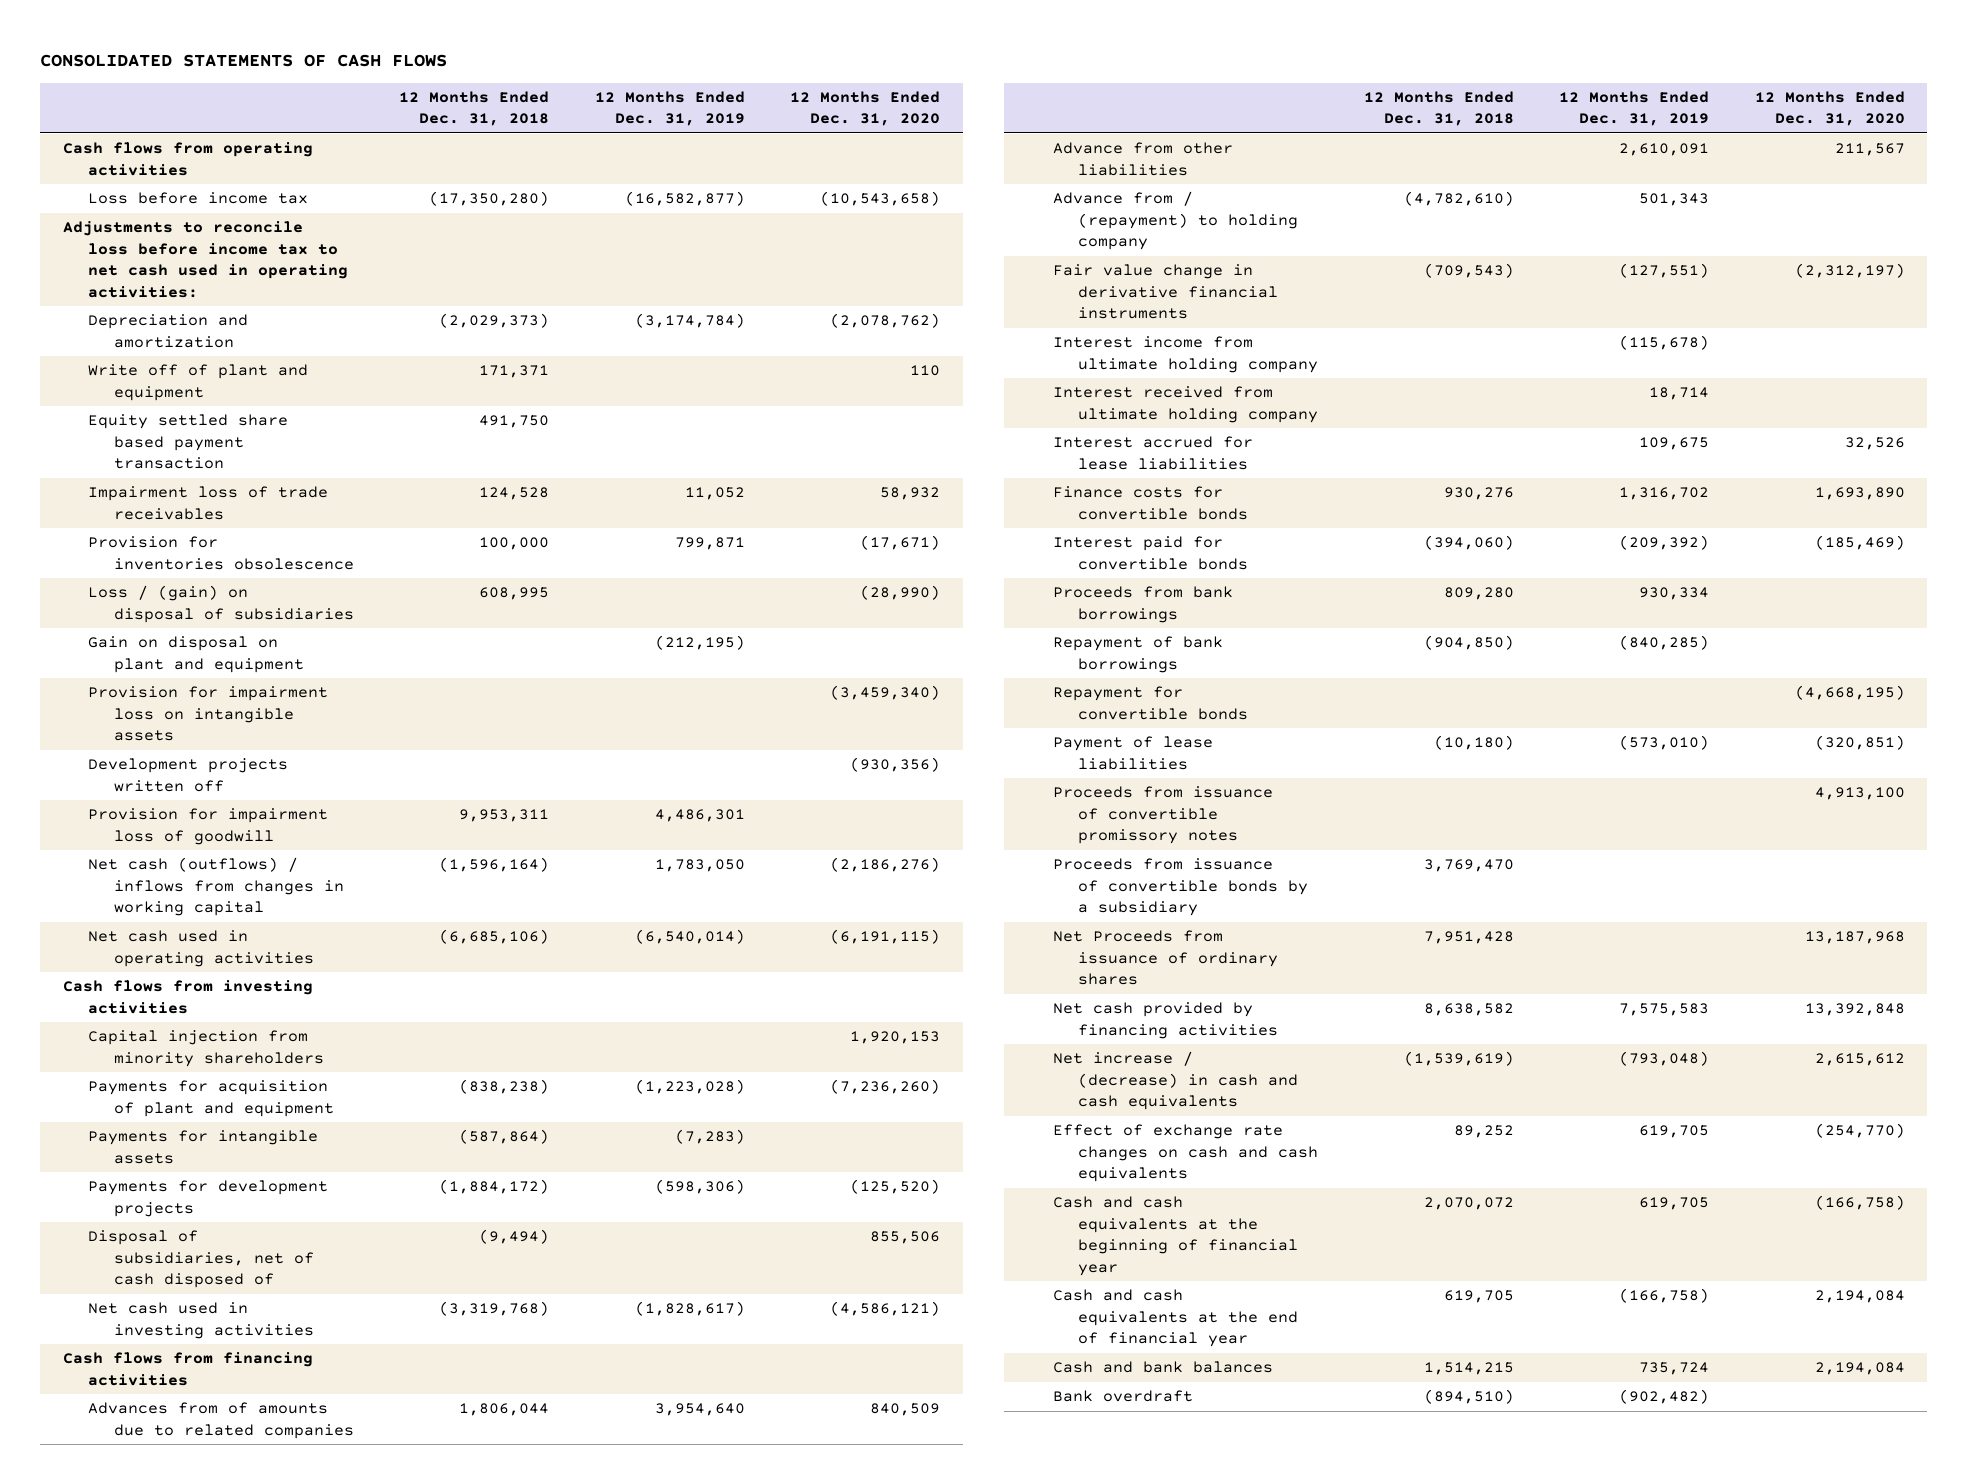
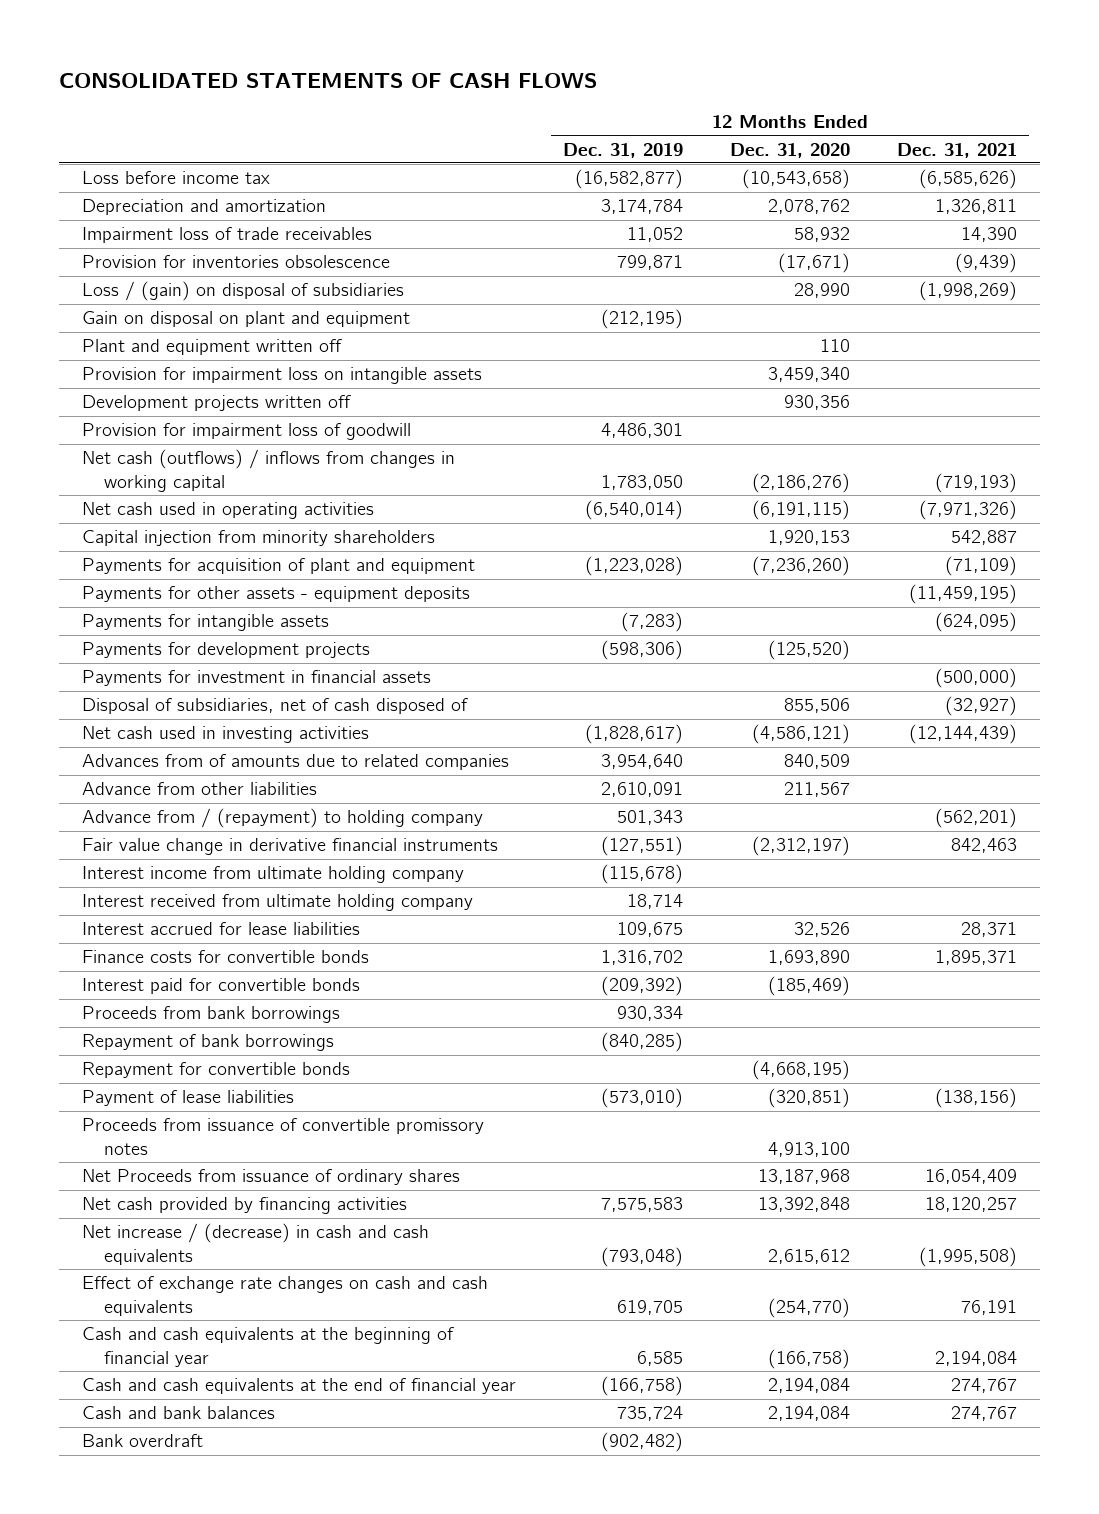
- | 12 Months Ended Dec. 31, 2018 | 12 Months Ended Dec. 31, 2019 | 12 Months Ended Dec. 31, 2020
+ | 12 Months Ended Dec. 31, 2019 | 12 Months Ended Dec. 31, 2020 | 12 Months Ended Dec. 31, 2021
- Cash flows from operating activities
- Adjustments to reconcile loss before income tax to net cash used in operating activities:
- Depreciation and amortization | (2,029,373) | (3,174,784) | (2,078,762)
- Write off of plant and equipment | 171,371 | | 110
- Equity settled share based payment transaction | 491,750 | |
+ Depreciation and amortization | 3,174,784 | 2,078,762 | 1,326,811
- Loss / (gain) on disposal of subsidiaries | 608,995 | | (28,990)
+ Loss / (gain) on disposal of subsidiaries | | 28,990 | (1,998,269)
- Provision for impairment loss on intangible assets | | | (3,459,340)
- Development projects written off | | | (930,356)
+ Plant and equipment written off | | 110 |
+ Provision for impairment loss on intangible assets | | 3,459,340 |
+ Development projects written off | | 930,356 |
- Cash flows from investing activities
+ Payments for other assets - equipment deposits | | | (11,459,195)
+ Payments for investment in financial assets | | | (500,000)
- Cash flows from financing activities
- Proceeds from issuance of convertible bonds by a subsidiary | 3,769,470 | |
- Cash and cash equivalents at the beginning of financial year | 2,070,072 | 619,705 | (166,758)
+ Cash and cash equivalents at the beginning of financial year | 6,585 | (166,758) | 2,194,084

